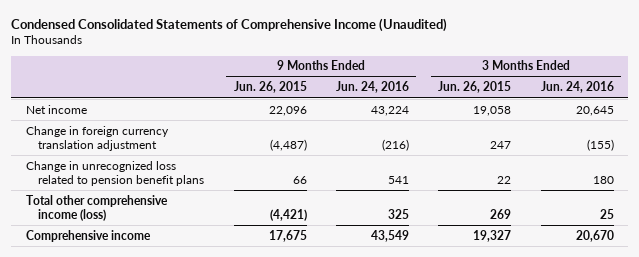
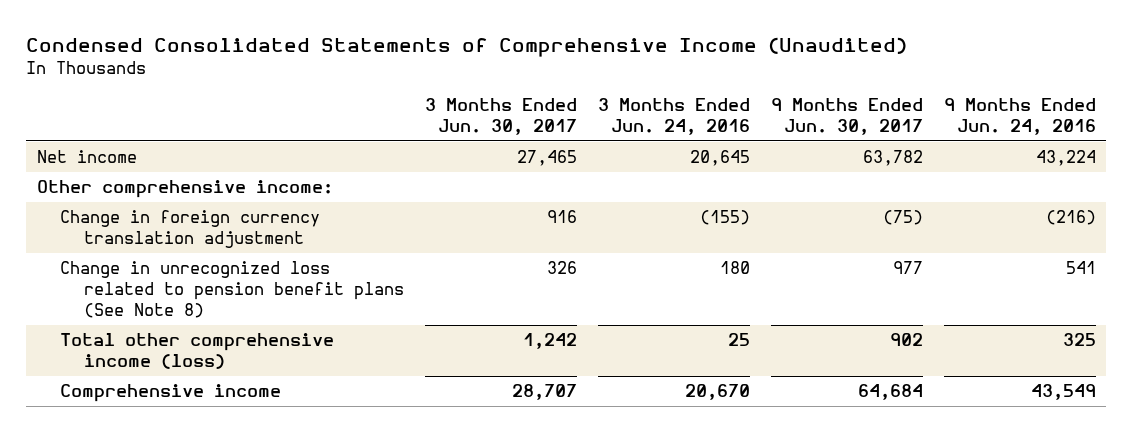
- | 9 Months Ended Jun. 26, 2015 | 9 Months Ended Jun. 24, 2016 | 3 Months Ended Jun. 26, 2015 | 3 Months Ended Jun. 24, 2016
+ | 3 Months Ended Jun. 30, 2017 | 3 Months Ended Jun. 24, 2016 | 9 Months Ended Jun. 30, 2017 | 9 Months Ended Jun. 24, 2016
+ Other comprehensive income:
- Change in unrecognized loss related to pension benefit plans | 66 | 541 | 22 | 180
+ Change in unrecognized loss related to pension benefit plans (See Note 8) | 326 | 180 | 977 | 541

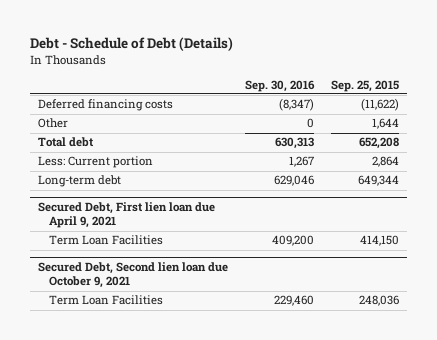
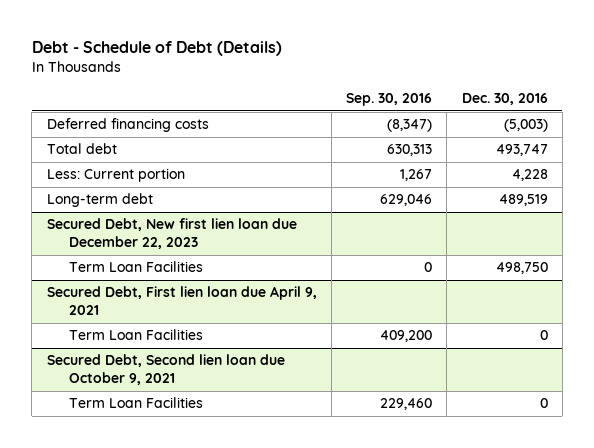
- | Sep. 30, 2016 | Sep. 25, 2015
+ | Sep. 30, 2016 | Dec. 30, 2016
- Other | 0 | 1,644
+ Secured Debt, New first lien loan due December 22, 2023
+ Term Loan Facilities | 0 | 498,750

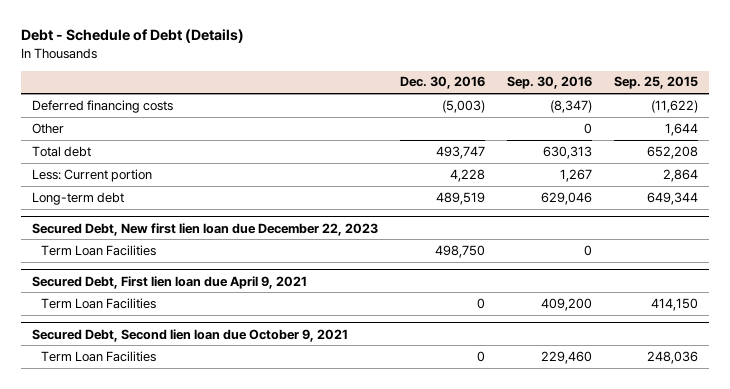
- | Sep. 30, 2016 | Dec. 30, 2016
+ | Dec. 30, 2016 | Sep. 30, 2016 | Sep. 25, 2015
+ Other | | 0 | 1,644

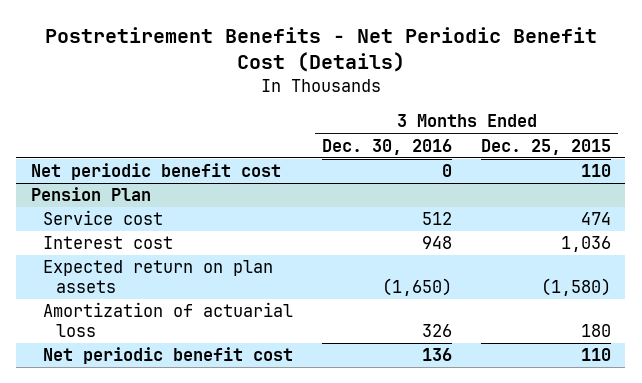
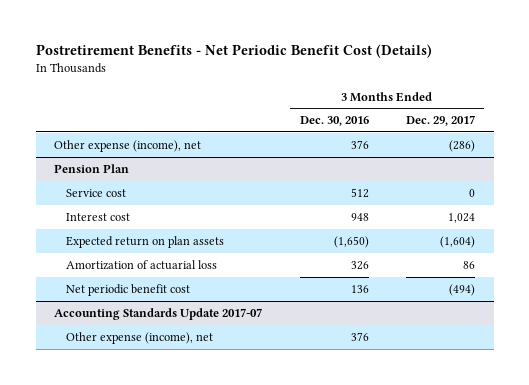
- | 3 Months Ended Dec. 30, 2016 | 3 Months Ended Dec. 25, 2015
+ | 3 Months Ended Dec. 30, 2016 | 3 Months Ended Dec. 29, 2017
- Net periodic benefit cost | 0 | 110
+ Other expense (income), net | 376 | (286)
+ Accounting Standards Update 2017-07
+ Other expense (income), net | 376 |

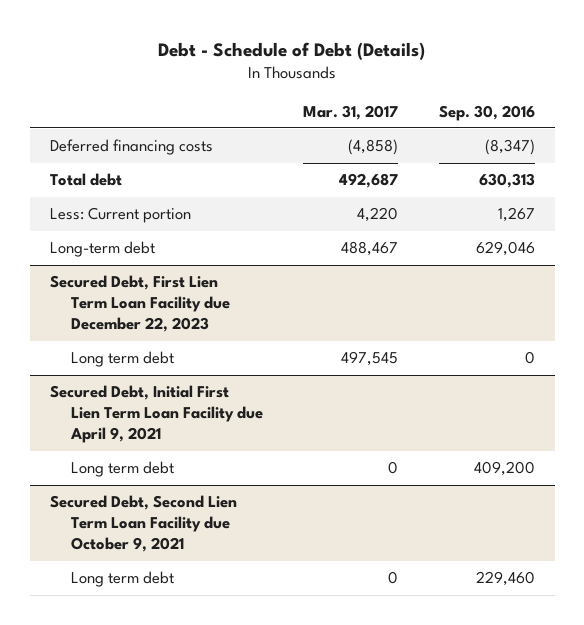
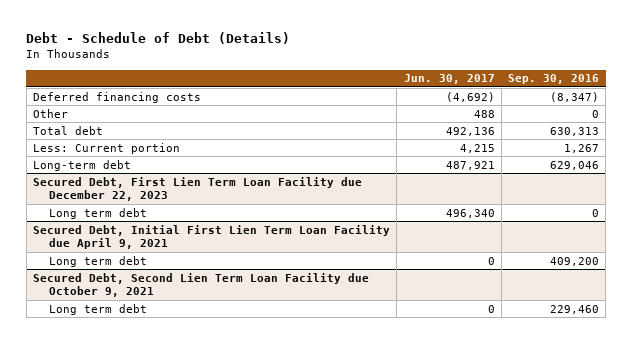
- | Mar. 31, 2017 | Sep. 30, 2016
+ | Jun. 30, 2017 | Sep. 30, 2016
+ Other | 488 | 0

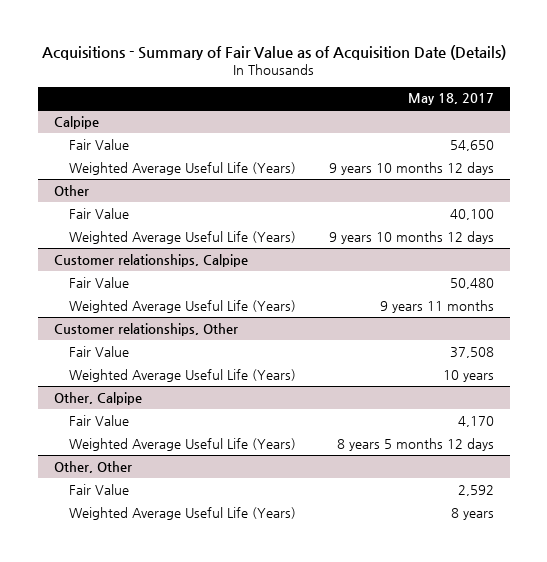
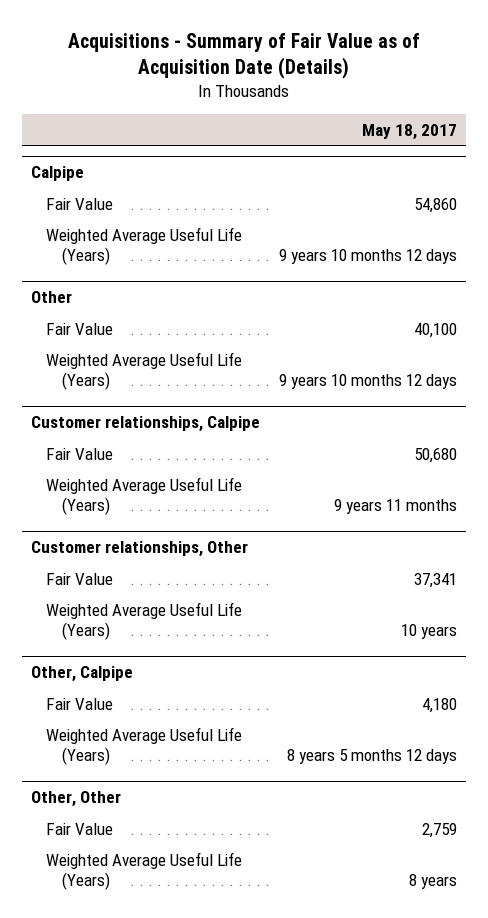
@ Calpipe
- Fair Value | 54,650
+ Fair Value | 54,860
@ Customer relationships, Calpipe
- Fair Value | 50,480
+ Fair Value | 50,680
@ Customer relationships, Other
- Fair Value | 37,508
+ Fair Value | 37,341
@ Other, Calpipe
- Fair Value | 4,170
+ Fair Value | 4,180
@ Other, Other
- Fair Value | 2,592
+ Fair Value | 2,759

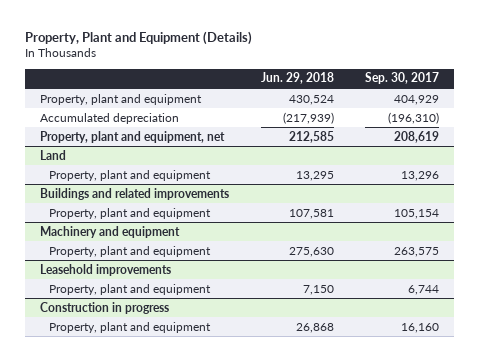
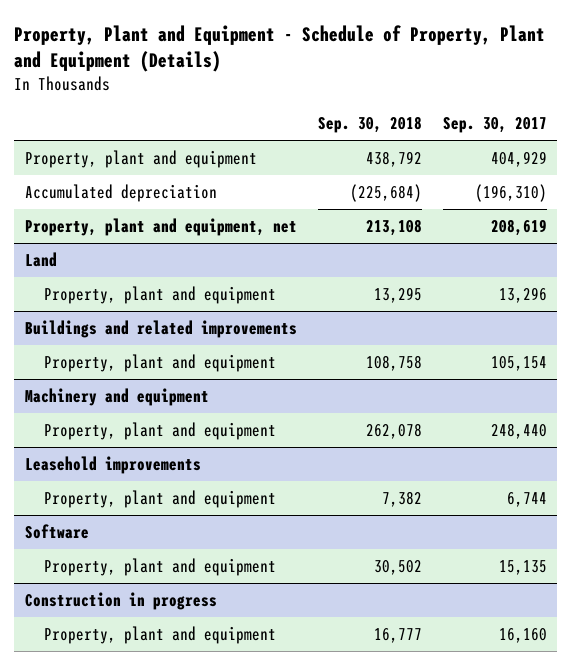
- Property, Plant and Equipment (Details)
+ Property, Plant and Equipment - Schedule of Property, Plant and Equipment (Details)
- | Jun. 29, 2018 | Sep. 30, 2017
+ | Sep. 30, 2018 | Sep. 30, 2017
@ Machinery and equipment
- Property, plant and equipment | 275,630 | 263,575
+ Property, plant and equipment | 262,078 | 248,440
+ Software
+ Property, plant and equipment | 30,502 | 15,135

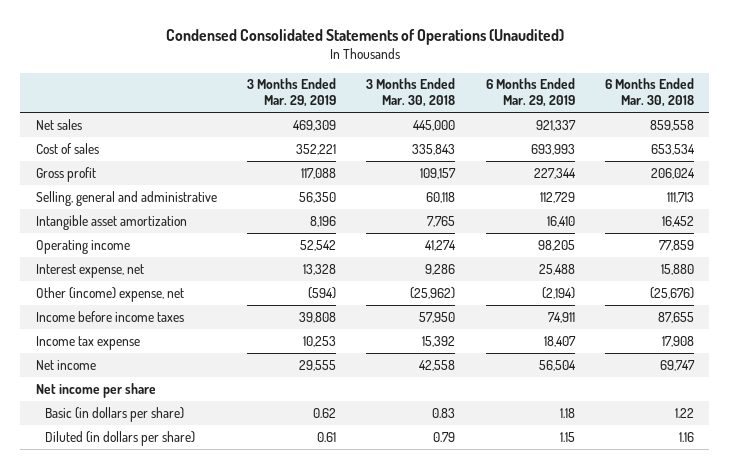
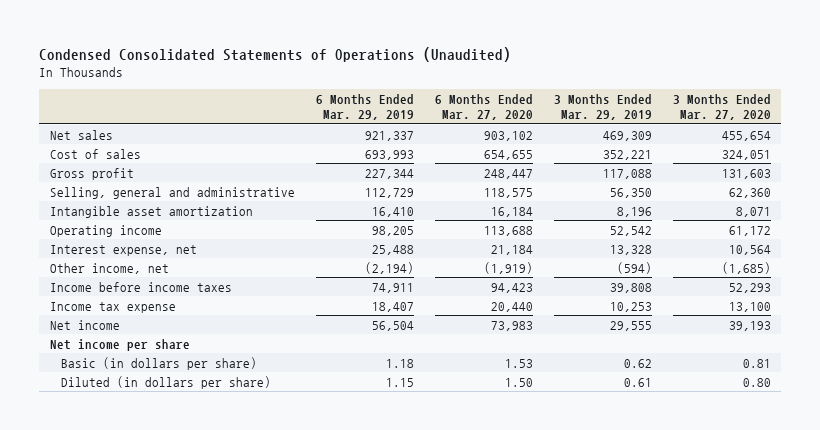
- | 3 Months Ended Mar. 29, 2019 | 3 Months Ended Mar. 30, 2018 | 6 Months Ended Mar. 29, 2019 | 6 Months Ended Mar. 30, 2018
+ | 6 Months Ended Mar. 29, 2019 | 6 Months Ended Mar. 27, 2020 | 3 Months Ended Mar. 29, 2019 | 3 Months Ended Mar. 27, 2020
- Other (income) expense, net | (594) | (25,962) | (2,194) | (25,676)
+ Other income, net | (2,194) | (1,919) | (594) | (1,685)

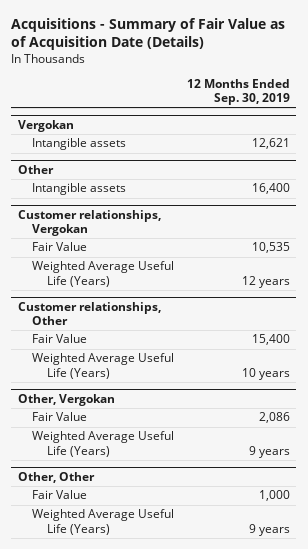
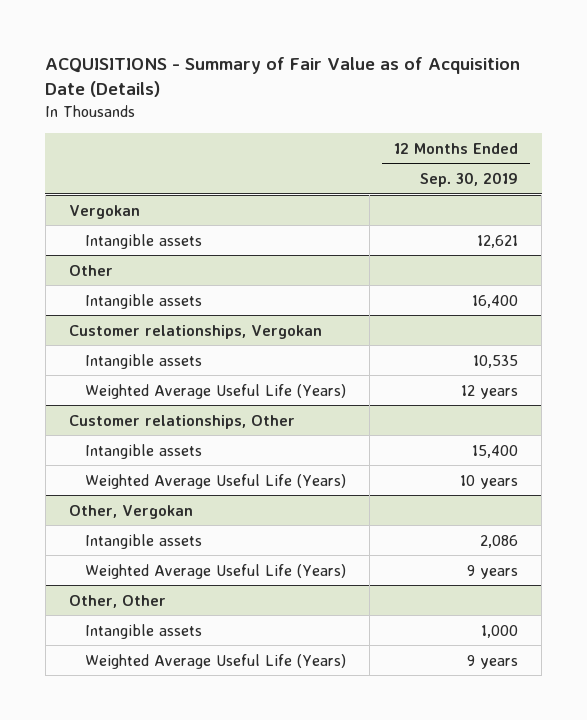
- Acquisitions - Summary of Fair Value as of Acquisition Date (Details)
+ ACQUISITIONS - Summary of Fair Value as of Acquisition Date (Details)
@ Customer relationships, Vergokan
- Fair Value | 10,535
+ Intangible assets | 10,535
@ Customer relationships, Other
- Fair Value | 15,400
+ Intangible assets | 15,400
@ Other, Vergokan
- Fair Value | 2,086
+ Intangible assets | 2,086
@ Other, Other
- Fair Value | 1,000
+ Intangible assets | 1,000

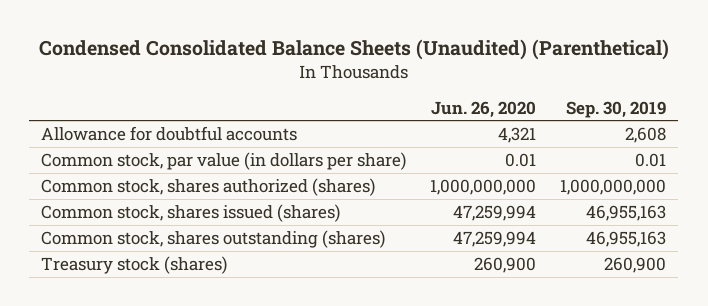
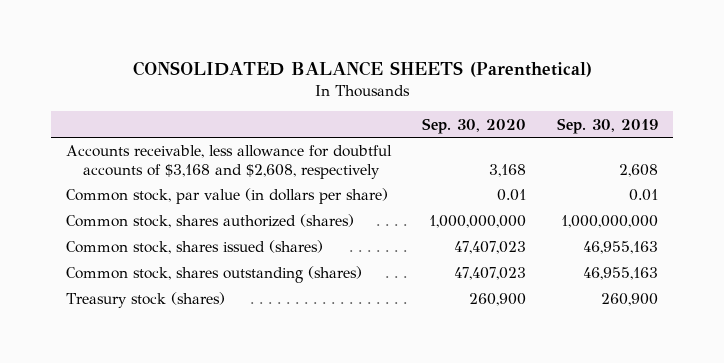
- Condensed Consolidated Balance Sheets (Unaudited) (Parenthetical)
+ CONSOLIDATED BALANCE SHEETS (Parenthetical)
- | Jun. 26, 2020 | Sep. 30, 2019
+ | Sep. 30, 2020 | Sep. 30, 2019
- Allowance for doubtful accounts | 4,321 | 2,608
+ Accounts receivable, less allowance for doubtful accounts of $3,168 and $2,608, respectively | 3,168 | 2,608

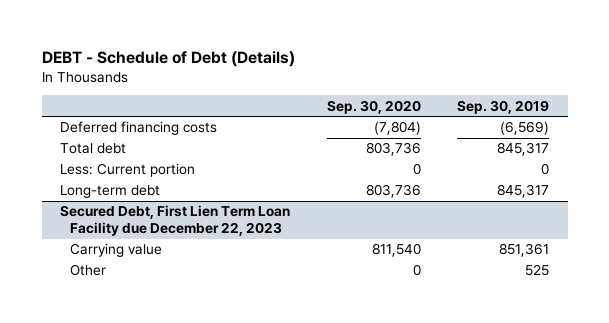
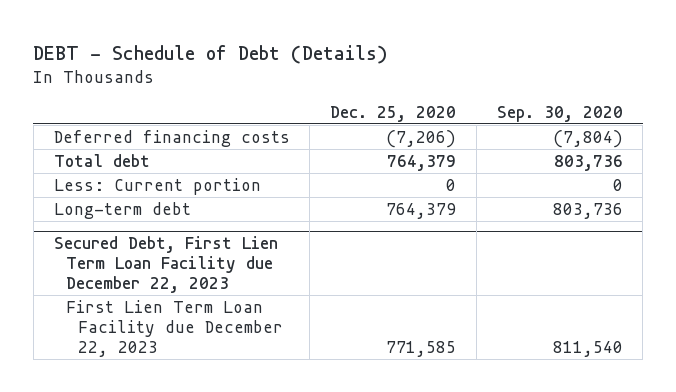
- | Sep. 30, 2020 | Sep. 30, 2019
+ | Dec. 25, 2020 | Sep. 30, 2020
@ Secured Debt, First Lien Term Loan Facility due December 22, 2023
- Carrying value | 811,540 | 851,361
- Other | 0 | 525
+ First Lien Term Loan Facility due December 22, 2023 | 771,585 | 811,540

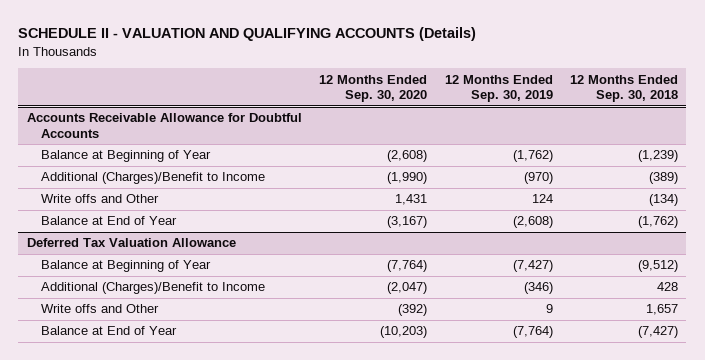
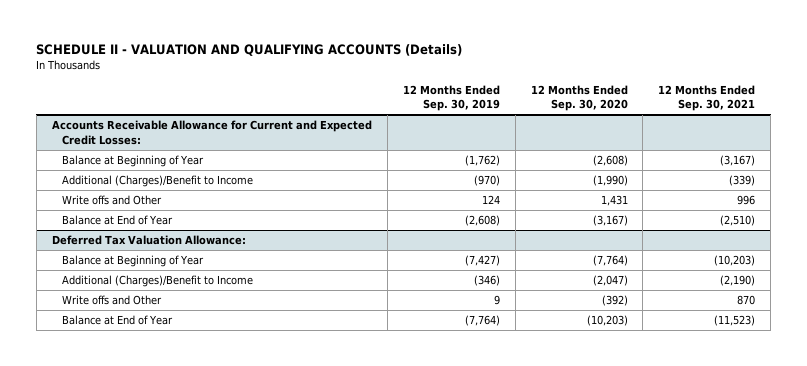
- | 12 Months Ended Sep. 30, 2020 | 12 Months Ended Sep. 30, 2019 | 12 Months Ended Sep. 30, 2018
+ | 12 Months Ended Sep. 30, 2019 | 12 Months Ended Sep. 30, 2020 | 12 Months Ended Sep. 30, 2021
- Accounts Receivable Allowance for Doubtful Accounts
+ Accounts Receivable Allowance for Current and Expected Credit Losses:
- Deferred Tax Valuation Allowance
+ Deferred Tax Valuation Allowance:

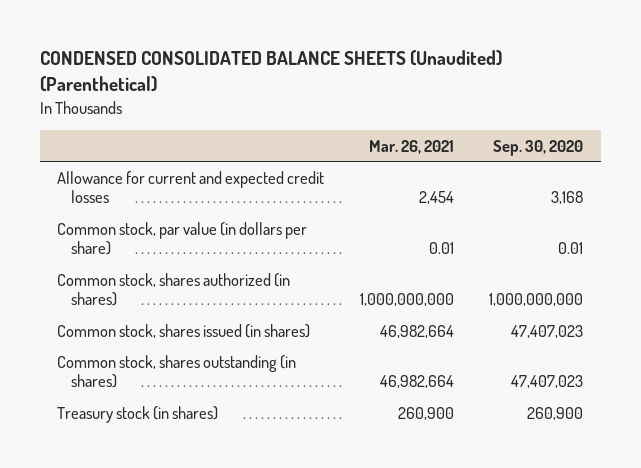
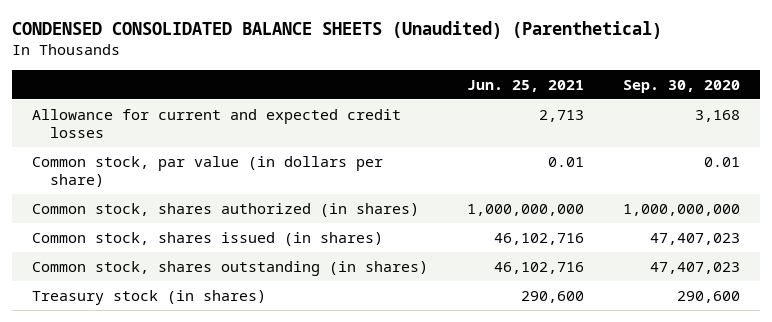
- | Mar. 26, 2021 | Sep. 30, 2020
+ | Jun. 25, 2021 | Sep. 30, 2020
- Treasury stock (in shares) | 260,900 | 260,900
+ Treasury stock (in shares) | 290,600 | 290,600

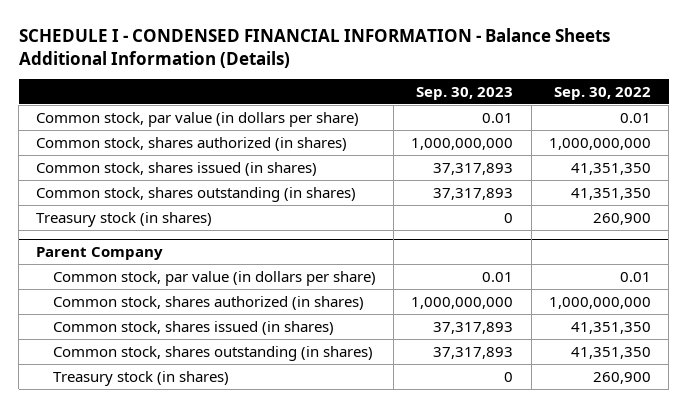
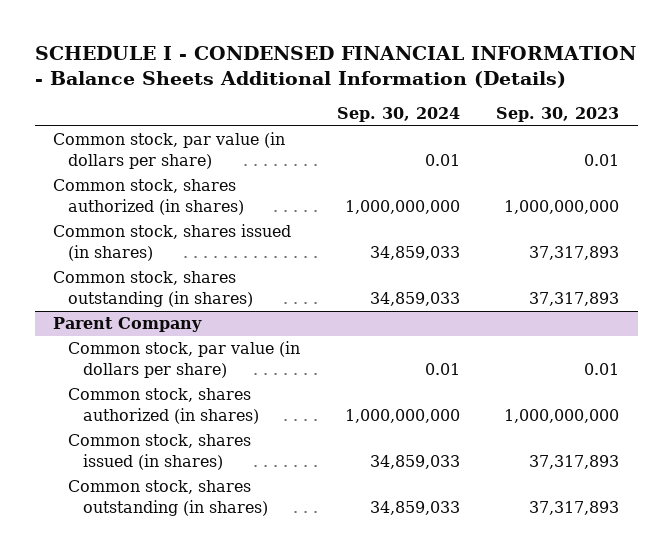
- | Sep. 30, 2023 | Sep. 30, 2022
+ | Sep. 30, 2024 | Sep. 30, 2023
- Treasury stock (in shares) | 0 | 260,900
@ Parent Company
- Treasury stock (in shares) | 0 | 260,900

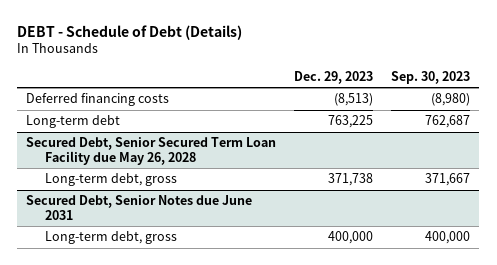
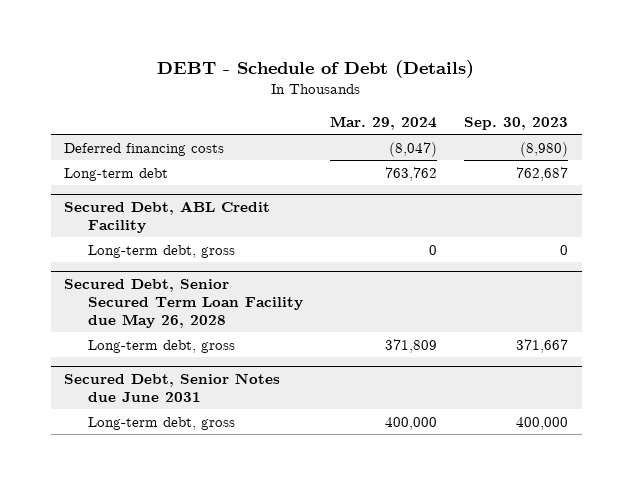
- | Dec. 29, 2023 | Sep. 30, 2023
+ | Mar. 29, 2024 | Sep. 30, 2023
+ Secured Debt, ABL Credit Facility
+ Long-term debt, gross | 0 | 0

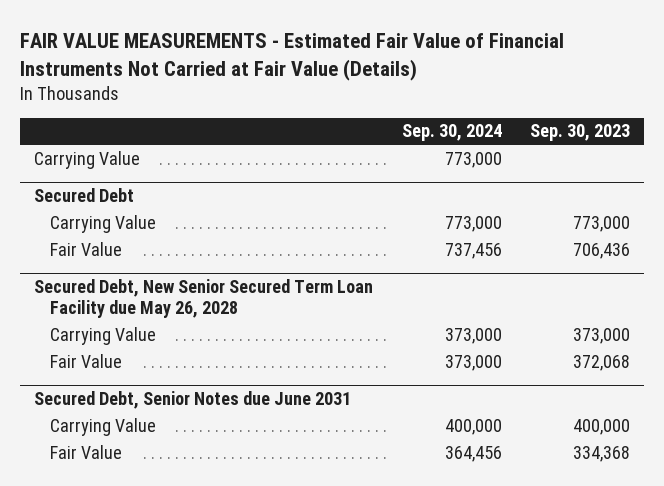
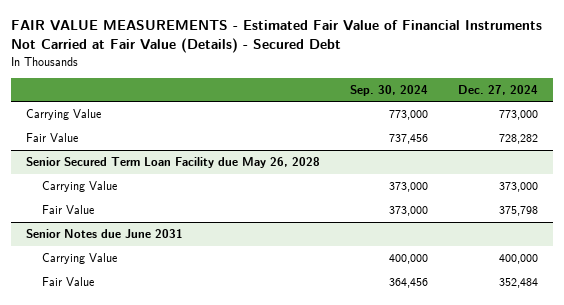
- FAIR VALUE MEASUREMENTS - Estimated Fair Value of Financial Instruments Not Carried at Fair Value (Details)
+ FAIR VALUE MEASUREMENTS - Estimated Fair Value of Financial Instruments Not Carried at Fair Value (Details) - Secured Debt
- | Sep. 30, 2024 | Sep. 30, 2023
+ | Sep. 30, 2024 | Dec. 27, 2024
- Secured Debt
- Carrying Value | 773,000 | 773,000
- Secured Debt, New Senior Secured Term Loan Facility due May 26, 2028
+ Senior Secured Term Loan Facility due May 26, 2028
- Secured Debt, Senior Notes due June 2031
+ Senior Notes due June 2031

